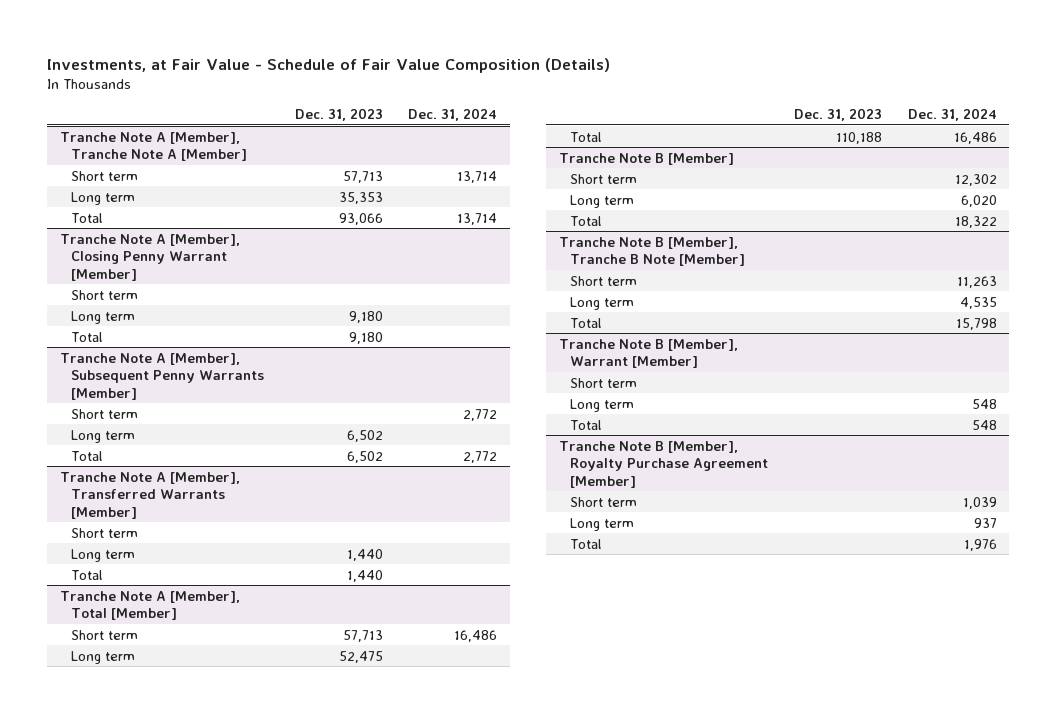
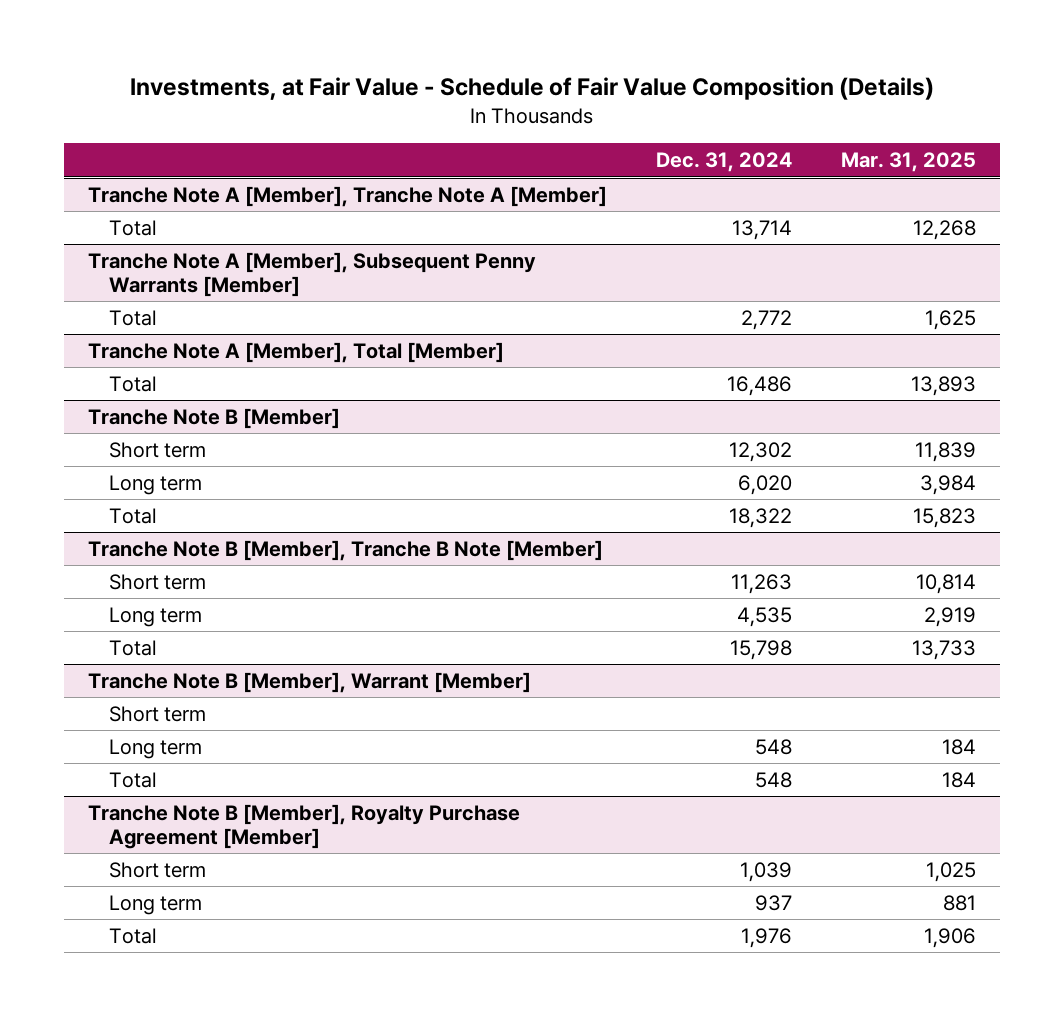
- | Dec. 31, 2023 | Dec. 31, 2024
+ | Dec. 31, 2024 | Mar. 31, 2025
@ Tranche Note A [Member], Tranche Note A [Member]
- Short term | 57,713 | 13,714
- Long term | 35,353 |
- Tranche Note A [Member], Closing Penny Warrant [Member]
- Short term
- Long term | 9,180 |
- Total | 9,180 |
@ Tranche Note A [Member], Subsequent Penny Warrants [Member]
- Short term | | 2,772
- Long term | 6,502 |
- Tranche Note A [Member], Transferred Warrants [Member]
- Short term
- Long term | 1,440 |
- Total | 1,440 |
@ Tranche Note A [Member], Total [Member]
- Short term | 57,713 | 16,486
- Long term | 52,475 |

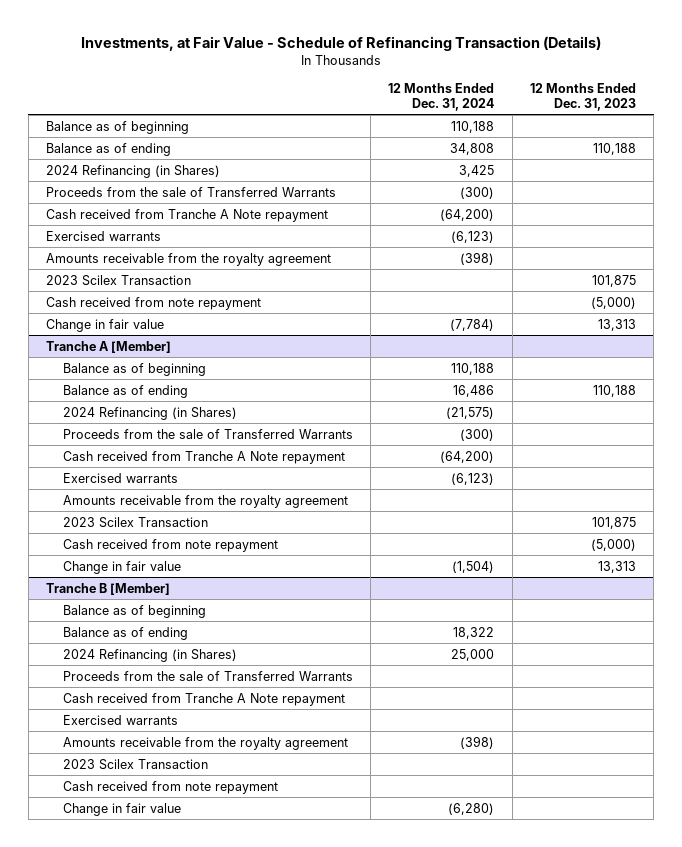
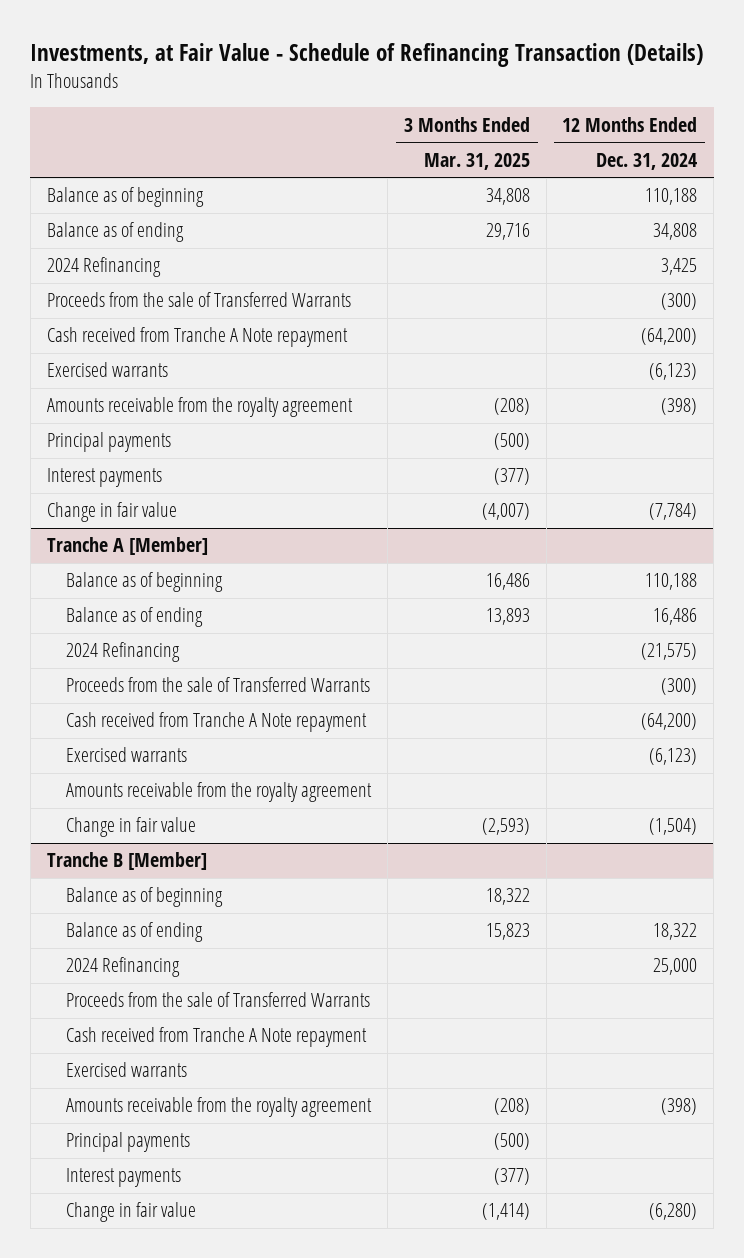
- | 12 Months Ended Dec. 31, 2024 | 12 Months Ended Dec. 31, 2023
+ | 3 Months Ended Mar. 31, 2025 | 12 Months Ended Dec. 31, 2024
- 2024 Refinancing (in Shares) | 3,425 |
+ 2024 Refinancing | | 3,425
- 2023 Scilex Transaction | | 101,875
- Cash received from note repayment | | (5,000)
+ Principal payments | (500) |
+ Interest payments | (377) |
@ Tranche A [Member]
- 2024 Refinancing (in Shares) | (21,575) |
+ 2024 Refinancing | | (21,575)
- 2023 Scilex Transaction | | 101,875
- Cash received from note repayment | | (5,000)
@ Tranche B [Member]
- 2024 Refinancing (in Shares) | 25,000 |
+ 2024 Refinancing | | 25,000
- 2023 Scilex Transaction
- Cash received from note repayment
+ Principal payments | (500) |
+ Interest payments | (377) |

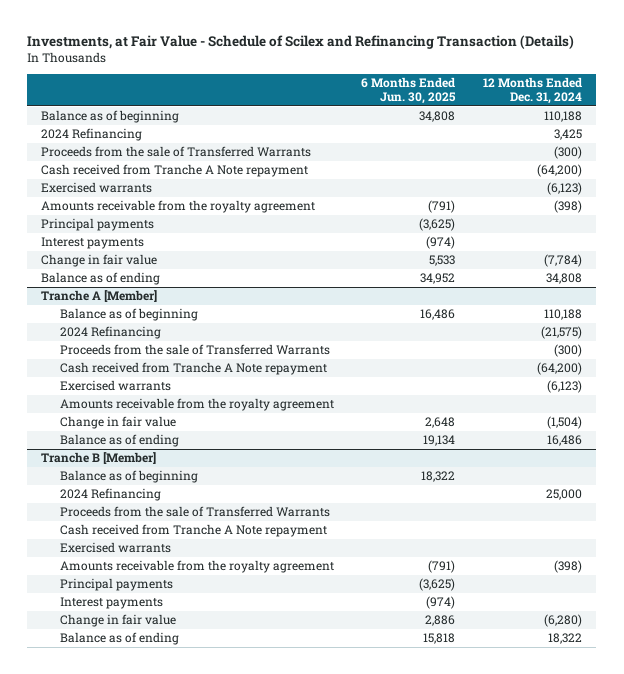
- Investments, at Fair Value - Schedule of Refinancing Transaction (Details)
+ Investments, at Fair Value - Schedule of Scilex and Refinancing Transaction (Details)
- | 3 Months Ended Mar. 31, 2025 | 12 Months Ended Dec. 31, 2024
+ | 6 Months Ended Jun. 30, 2025 | 12 Months Ended Dec. 31, 2024
moved down: Balance as of ending | 34,952 | 34,808
@ Tranche A [Member]
moved down: Balance as of ending | 19,134 | 16,486
@ Tranche B [Member]
moved down: Balance as of ending | 15,818 | 18,322

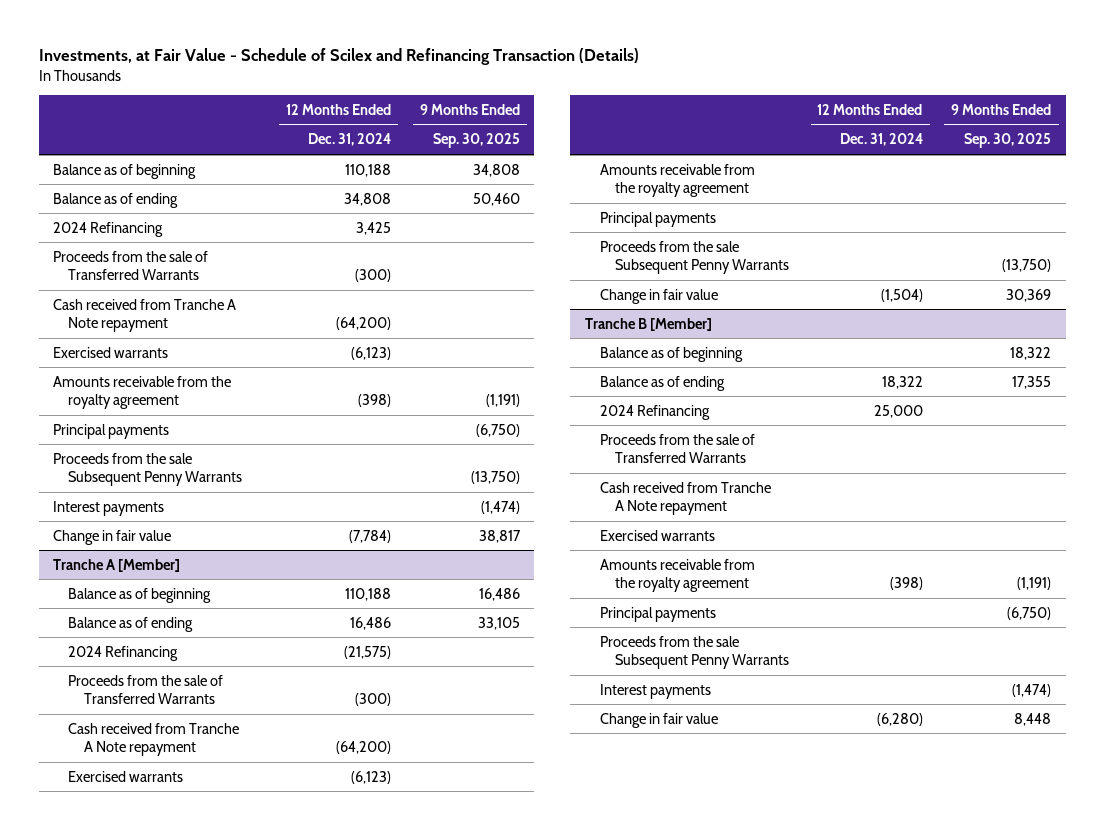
- | 6 Months Ended Jun. 30, 2025 | 12 Months Ended Dec. 31, 2024
+ | 12 Months Ended Dec. 31, 2024 | 9 Months Ended Sep. 30, 2025
moved up: Balance as of ending | 34,808 | 50,460
+ Proceeds from the sale Subsequent Penny Warrants | | (13,750)
@ Tranche A [Member]
moved up: Balance as of ending | 16,486 | 33,105
+ Principal payments
+ Proceeds from the sale Subsequent Penny Warrants | | (13,750)
@ Tranche B [Member]
moved up: Balance as of ending | 18,322 | 17,355
+ Proceeds from the sale Subsequent Penny Warrants

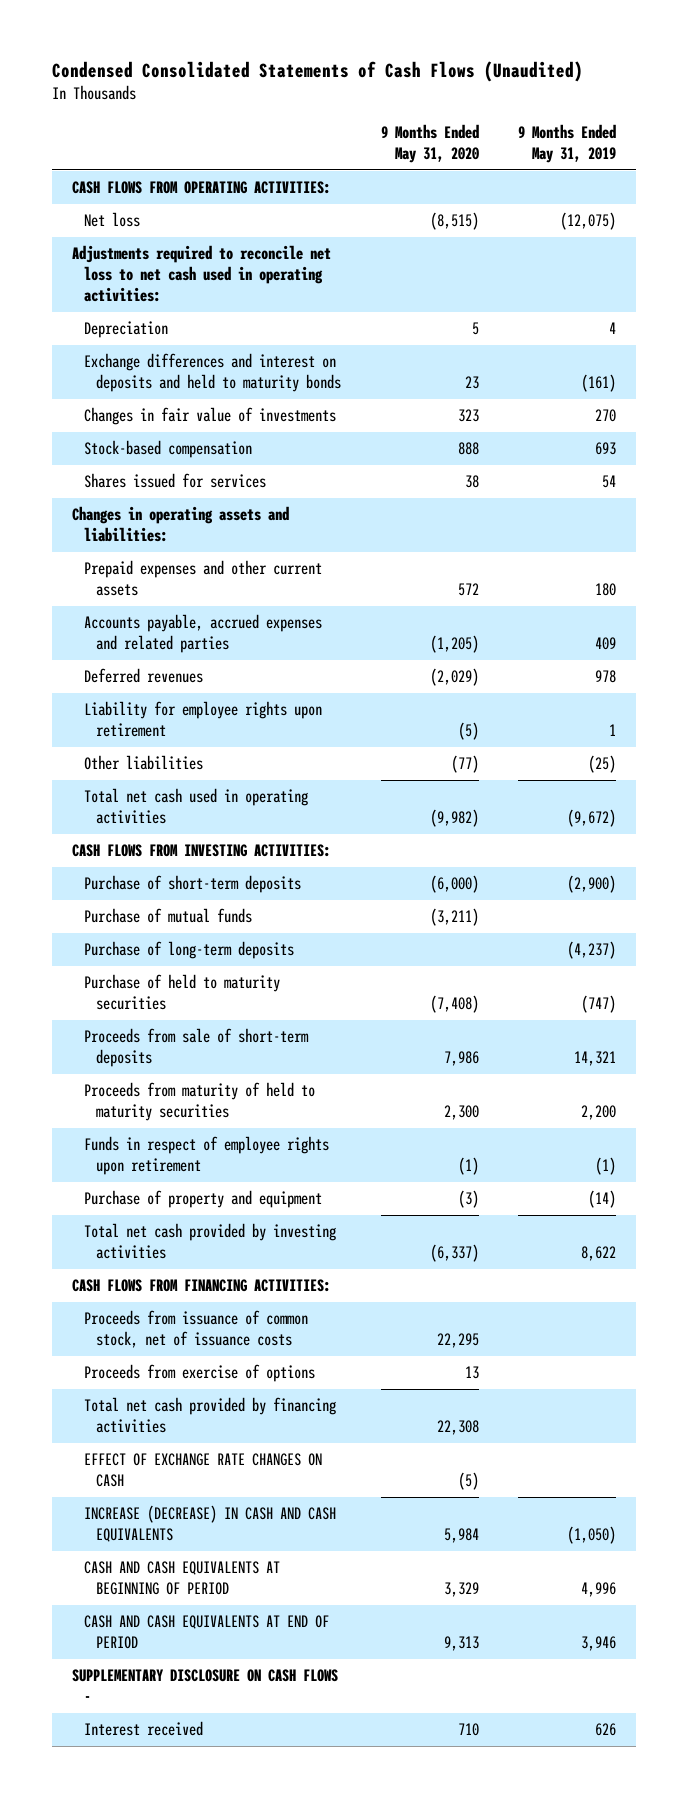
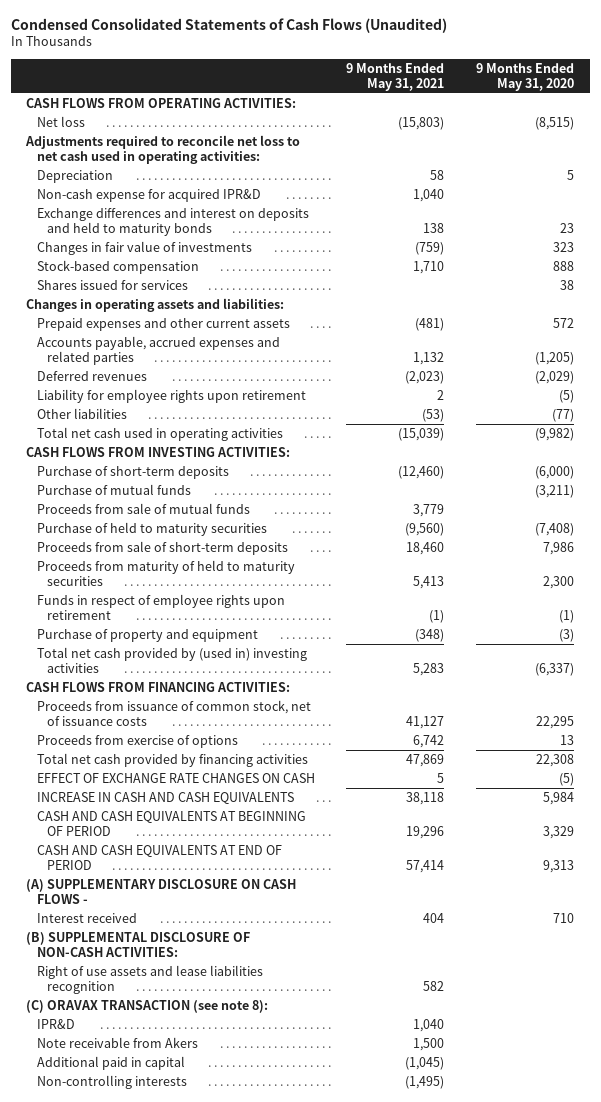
- | 9 Months Ended May 31, 2020 | 9 Months Ended May 31, 2019
+ | 9 Months Ended May 31, 2021 | 9 Months Ended May 31, 2020
+ Non-cash expense for acquired IPR&D | 1,040 |
- Purchase of long-term deposits | | (4,237)
+ Proceeds from sale of mutual funds | 3,779 |
- Total net cash provided by investing activities | (6,337) | 8,622
+ Total net cash provided by (used in) investing activities | 5,283 | (6,337)
- INCREASE (DECREASE) IN CASH AND CASH EQUIVALENTS | 5,984 | (1,050)
+ INCREASE IN CASH AND CASH EQUIVALENTS | 38,118 | 5,984
- SUPPLEMENTARY DISCLOSURE ON CASH FLOWS -
+ (A) SUPPLEMENTARY DISCLOSURE ON CASH FLOWS -
+ (B) SUPPLEMENTAL DISCLOSURE OF NON-CASH ACTIVITIES:
+ Right of use assets and lease liabilities recognition | 582 |
+ (C) ORAVAX TRANSACTION (see note 8):
+ IPR&D | 1,040 |
+ Note receivable from Akers | 1,500 |
+ Additional paid in capital | (1,045) |
+ Non-controlling interests | (1,495) |

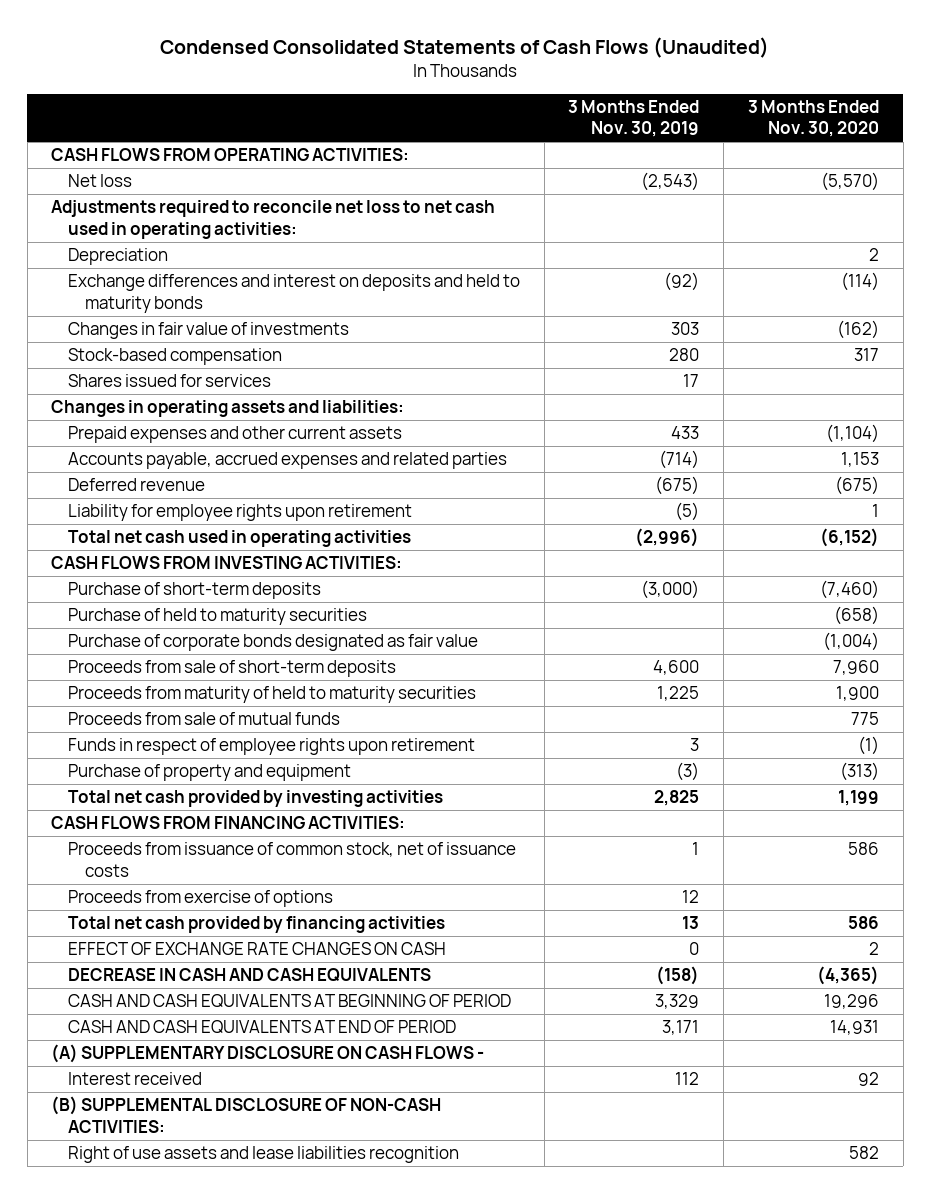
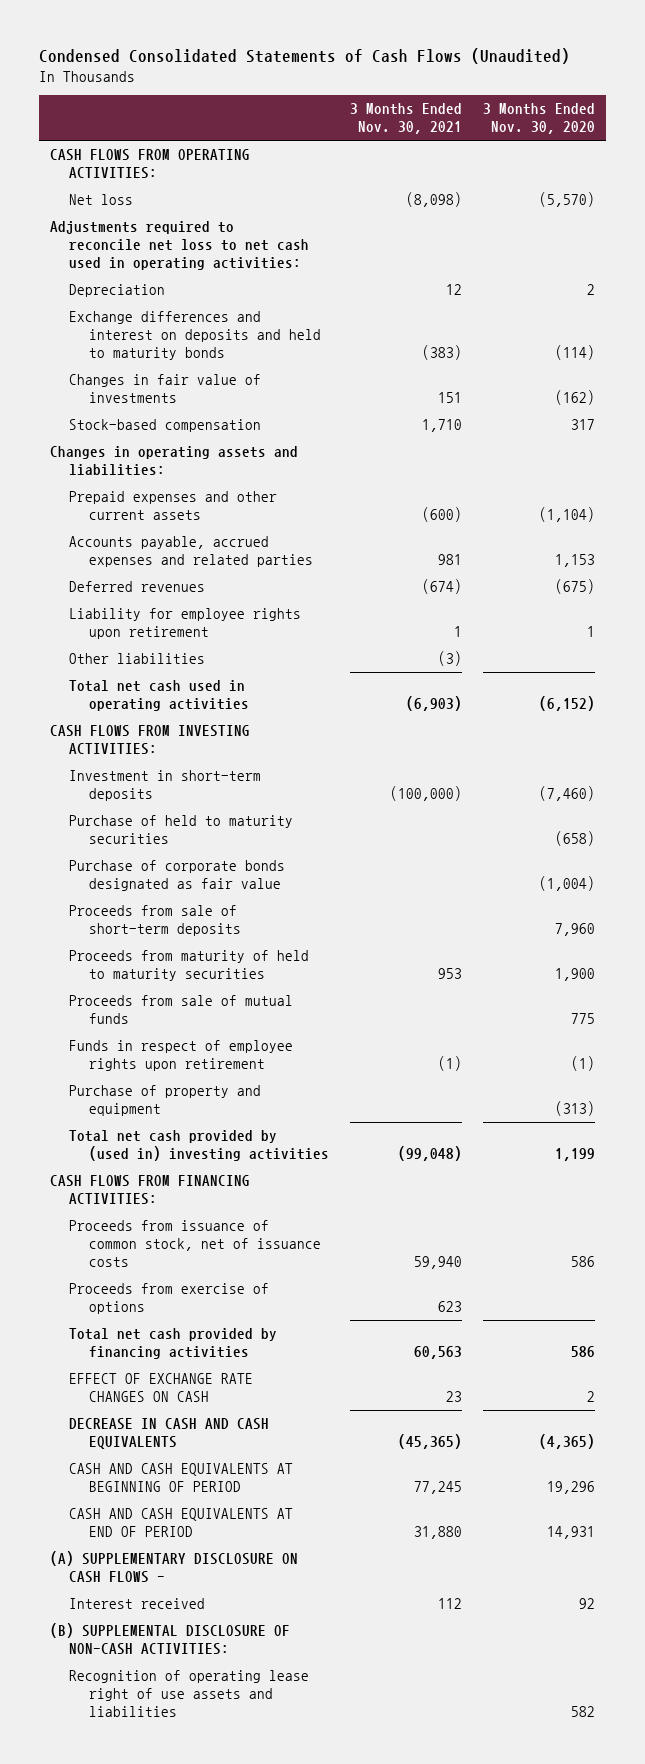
- | 3 Months Ended Nov. 30, 2019 | 3 Months Ended Nov. 30, 2020
+ | 3 Months Ended Nov. 30, 2021 | 3 Months Ended Nov. 30, 2020
- Shares issued for services | 17 |
- Deferred revenue | (675) | (675)
+ Deferred revenues | (674) | (675)
+ Other liabilities | (3) |
- Purchase of short-term deposits | (3,000) | (7,460)
+ Investment in short-term deposits | (100,000) | (7,460)
- Total net cash provided by investing activities | 2,825 | 1,199
+ Total net cash provided by (used in) investing activities | (99,048) | 1,199
- Right of use assets and lease liabilities recognition | | 582
+ Recognition of operating lease right of use assets and liabilities | | 582

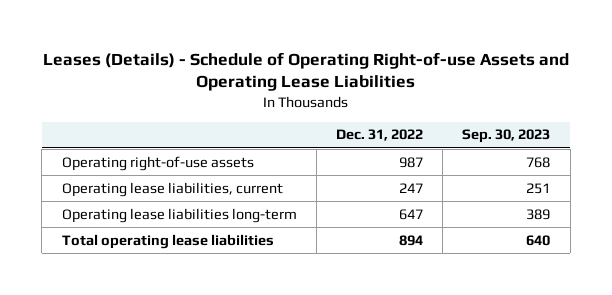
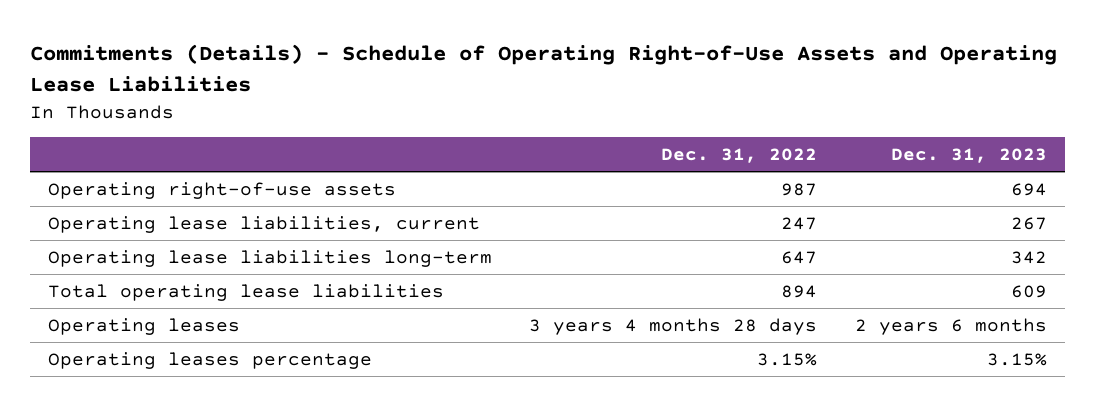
- Leases (Details) - Schedule of Operating Right-of-use Assets and Operating Lease Liabilities
+ Commitments (Details) - Schedule of Operating Right-of-Use Assets and Operating Lease Liabilities
- | Dec. 31, 2022 | Sep. 30, 2023
+ | Dec. 31, 2022 | Dec. 31, 2023
+ Operating leases | 3 years 4 months 28 days | 2 years 6 months
+ Operating leases percentage | 3.15% | 3.15%

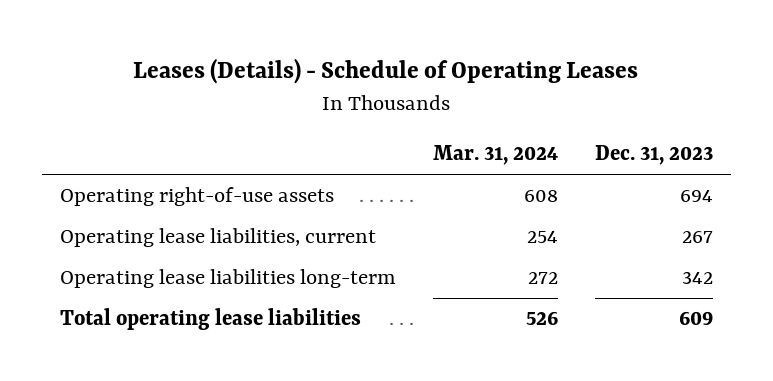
- Commitments (Details) - Schedule of Operating Right-of-Use Assets and Operating Lease Liabilities
+ Leases (Details) - Schedule of Operating Leases
- | Dec. 31, 2022 | Dec. 31, 2023
+ | Mar. 31, 2024 | Dec. 31, 2023
- Operating leases | 3 years 4 months 28 days | 2 years 6 months
- Operating leases percentage | 3.15% | 3.15%

